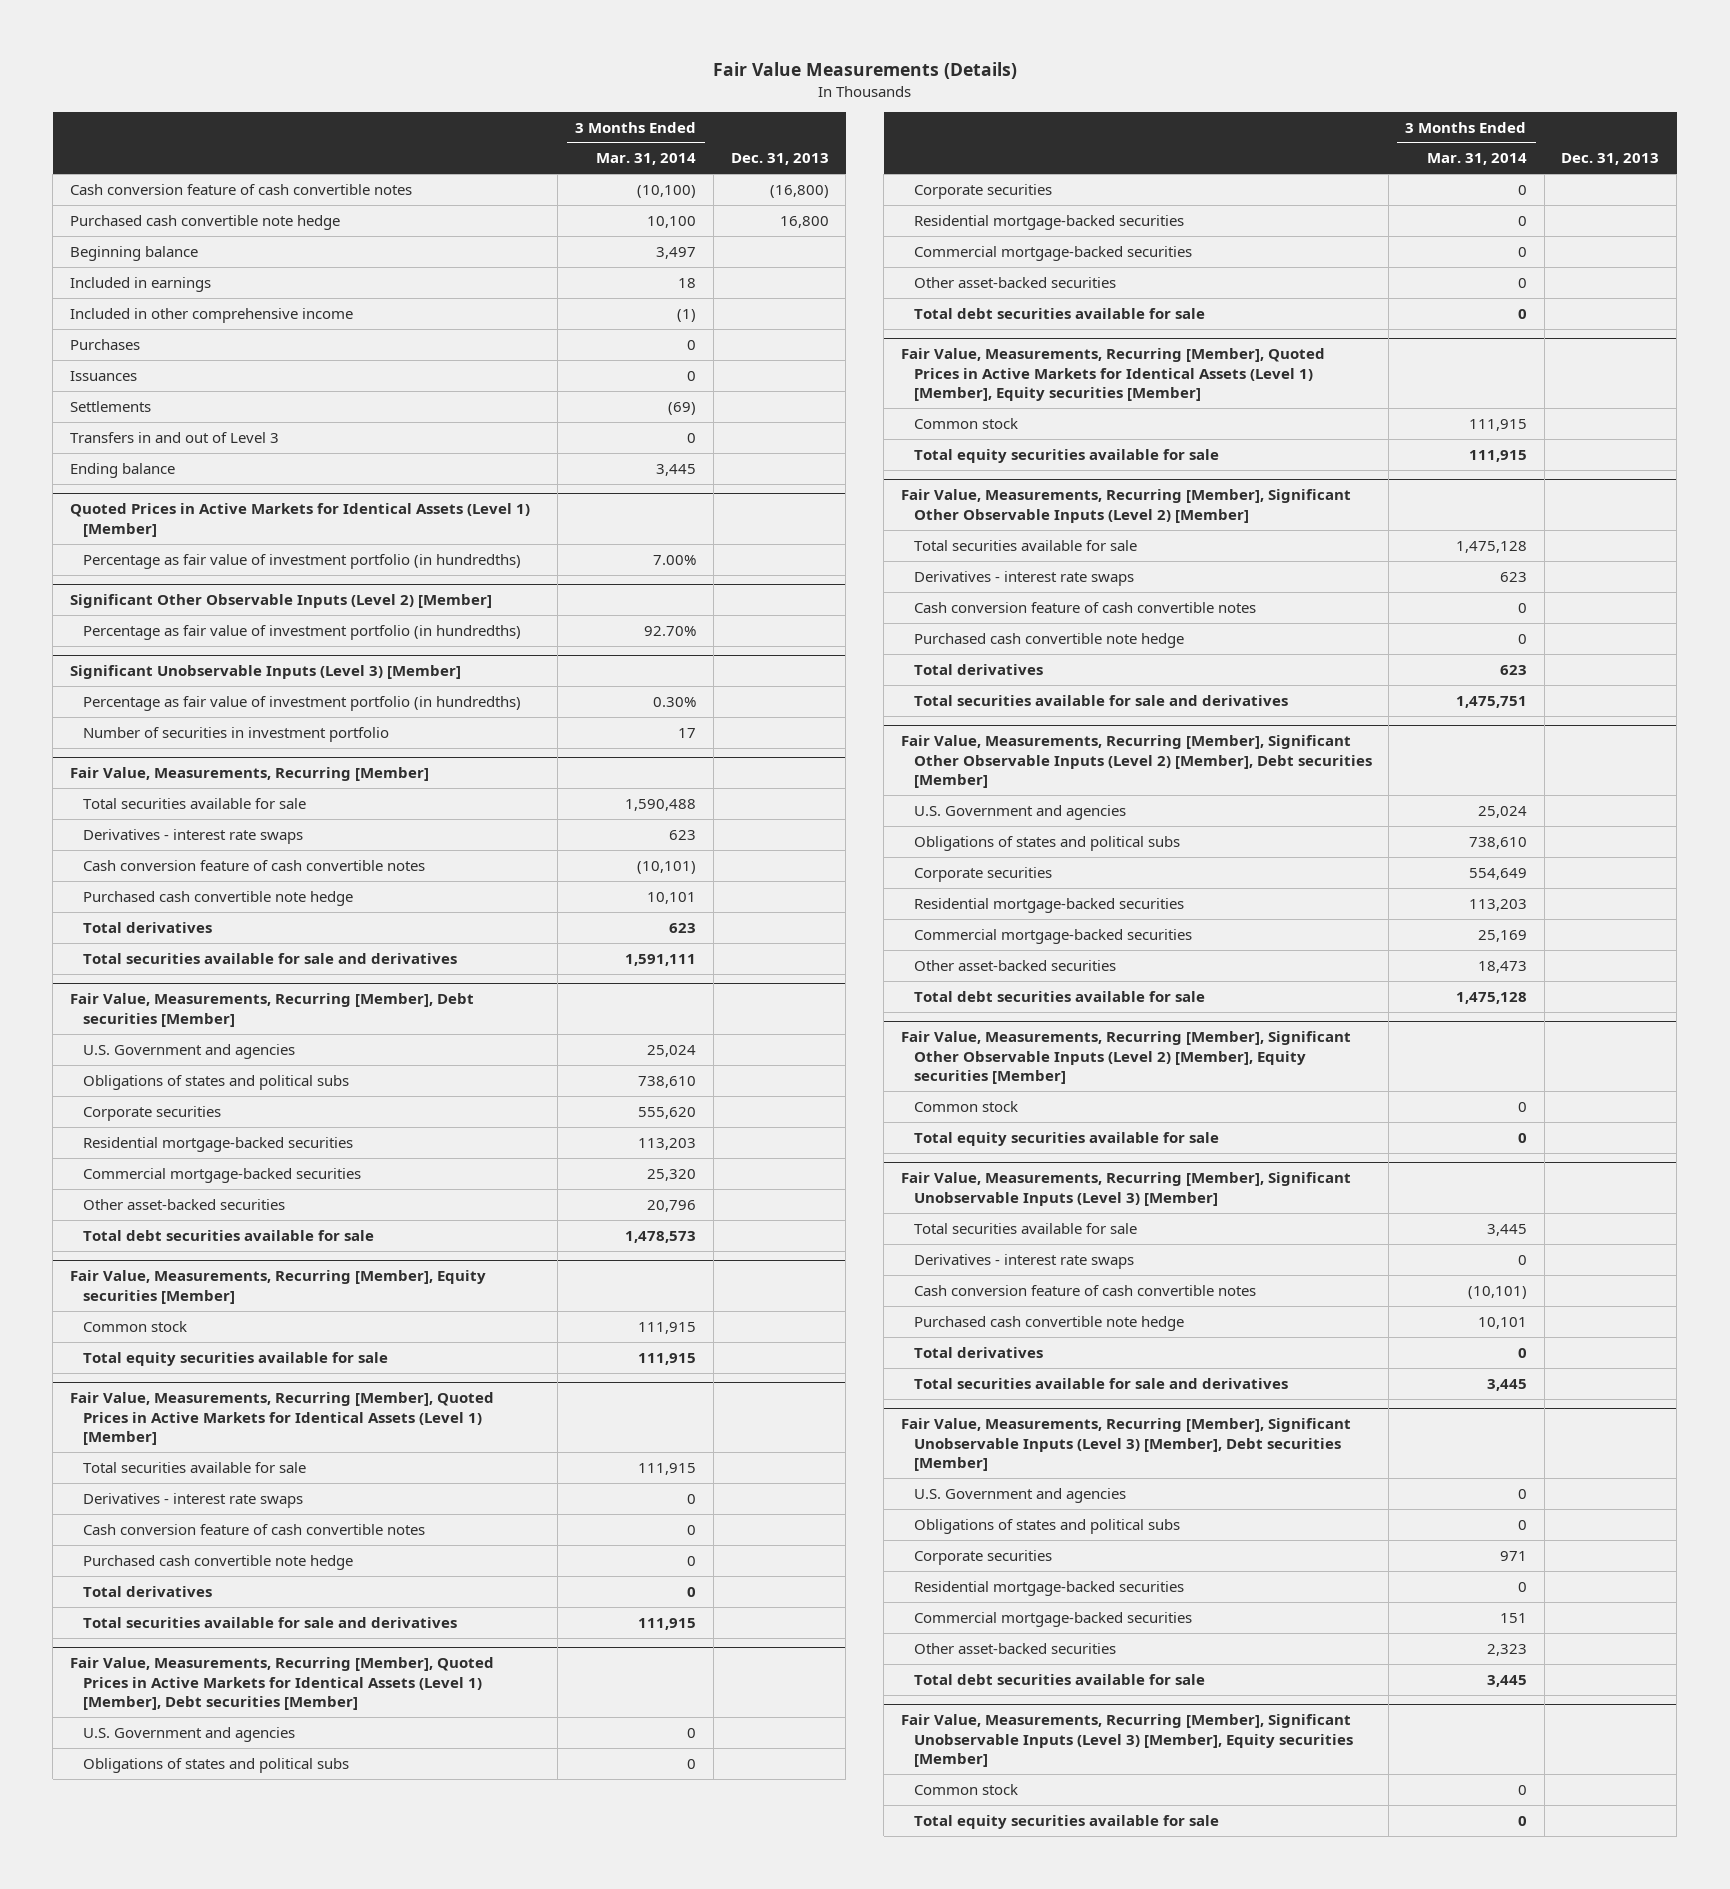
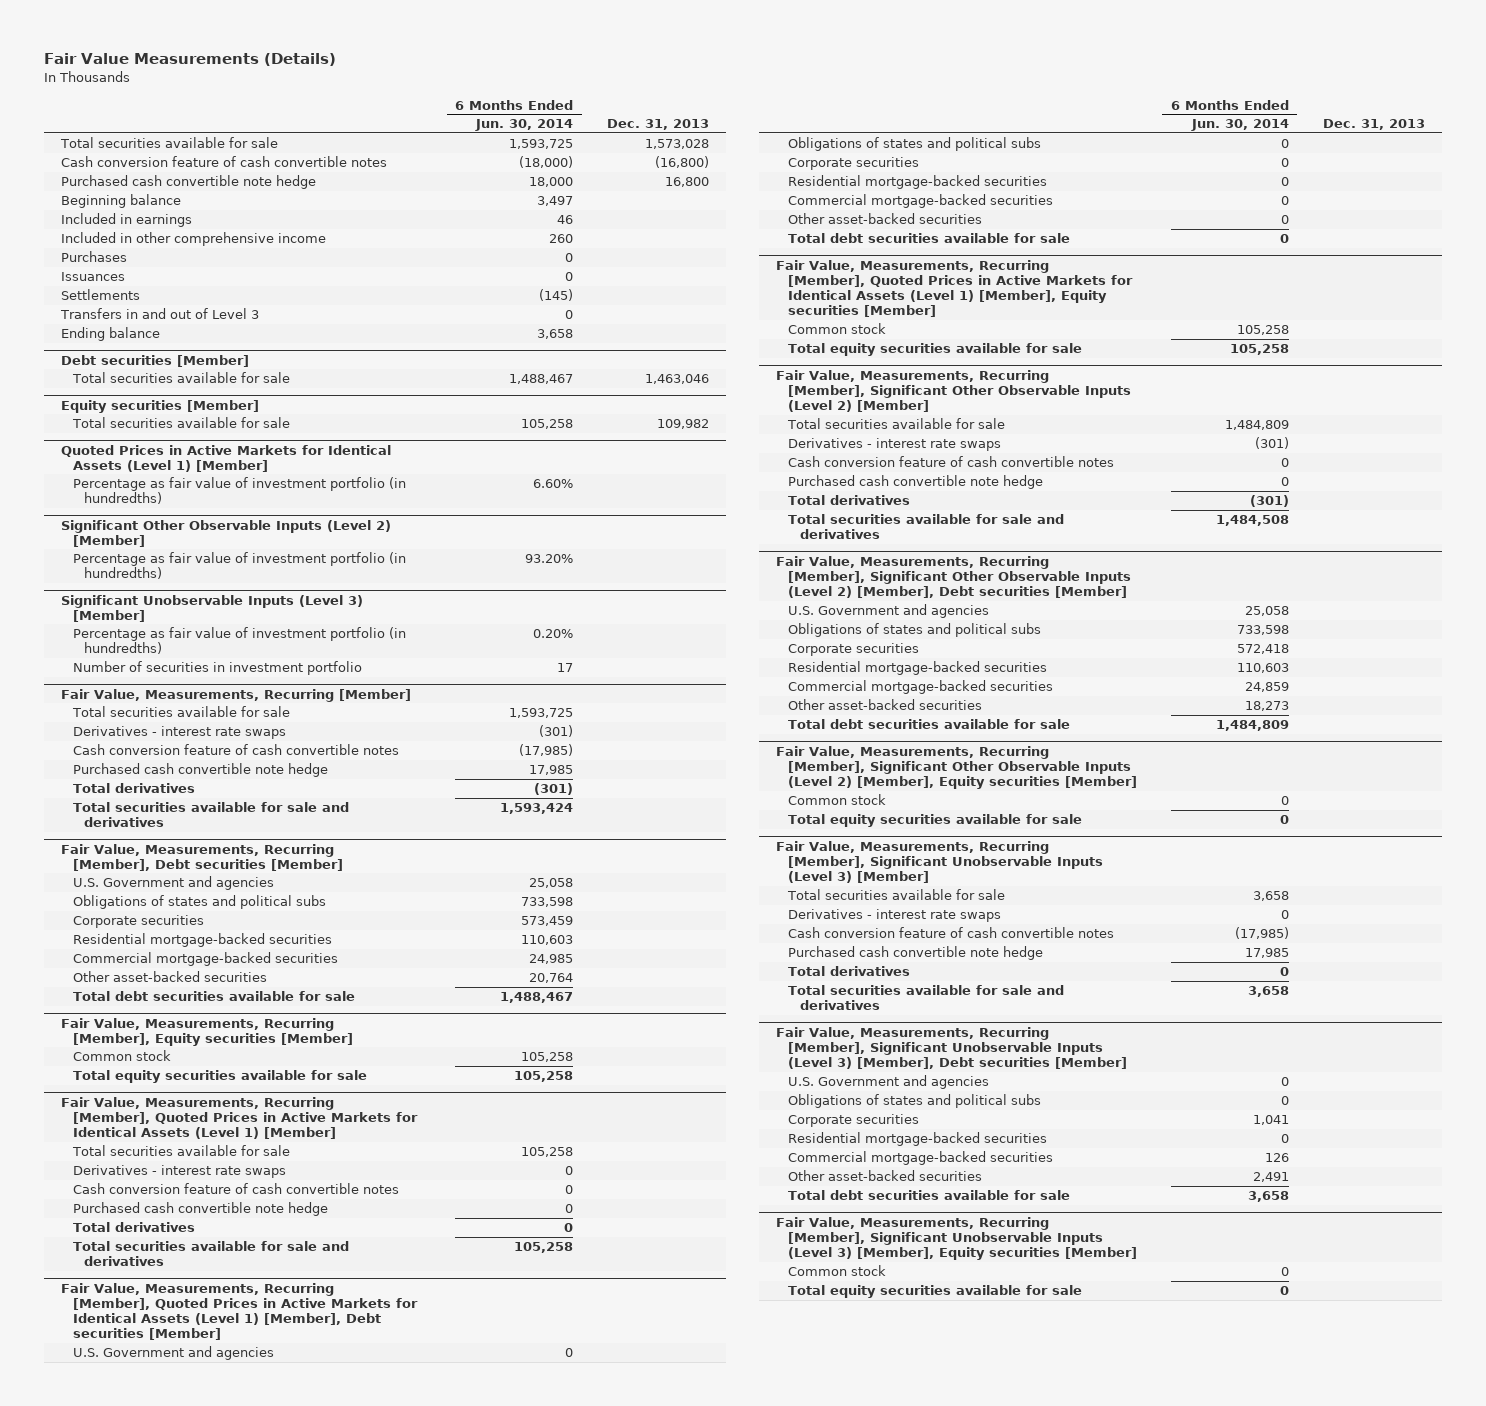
- | 3 Months Ended Mar. 31, 2014 | Dec. 31, 2013
+ | 6 Months Ended Jun. 30, 2014 | Dec. 31, 2013
+ Total securities available for sale | 1,593,725 | 1,573,028
+ Debt securities [Member]
+ Total securities available for sale | 1,488,467 | 1,463,046
+ Equity securities [Member]
+ Total securities available for sale | 105,258 | 109,982

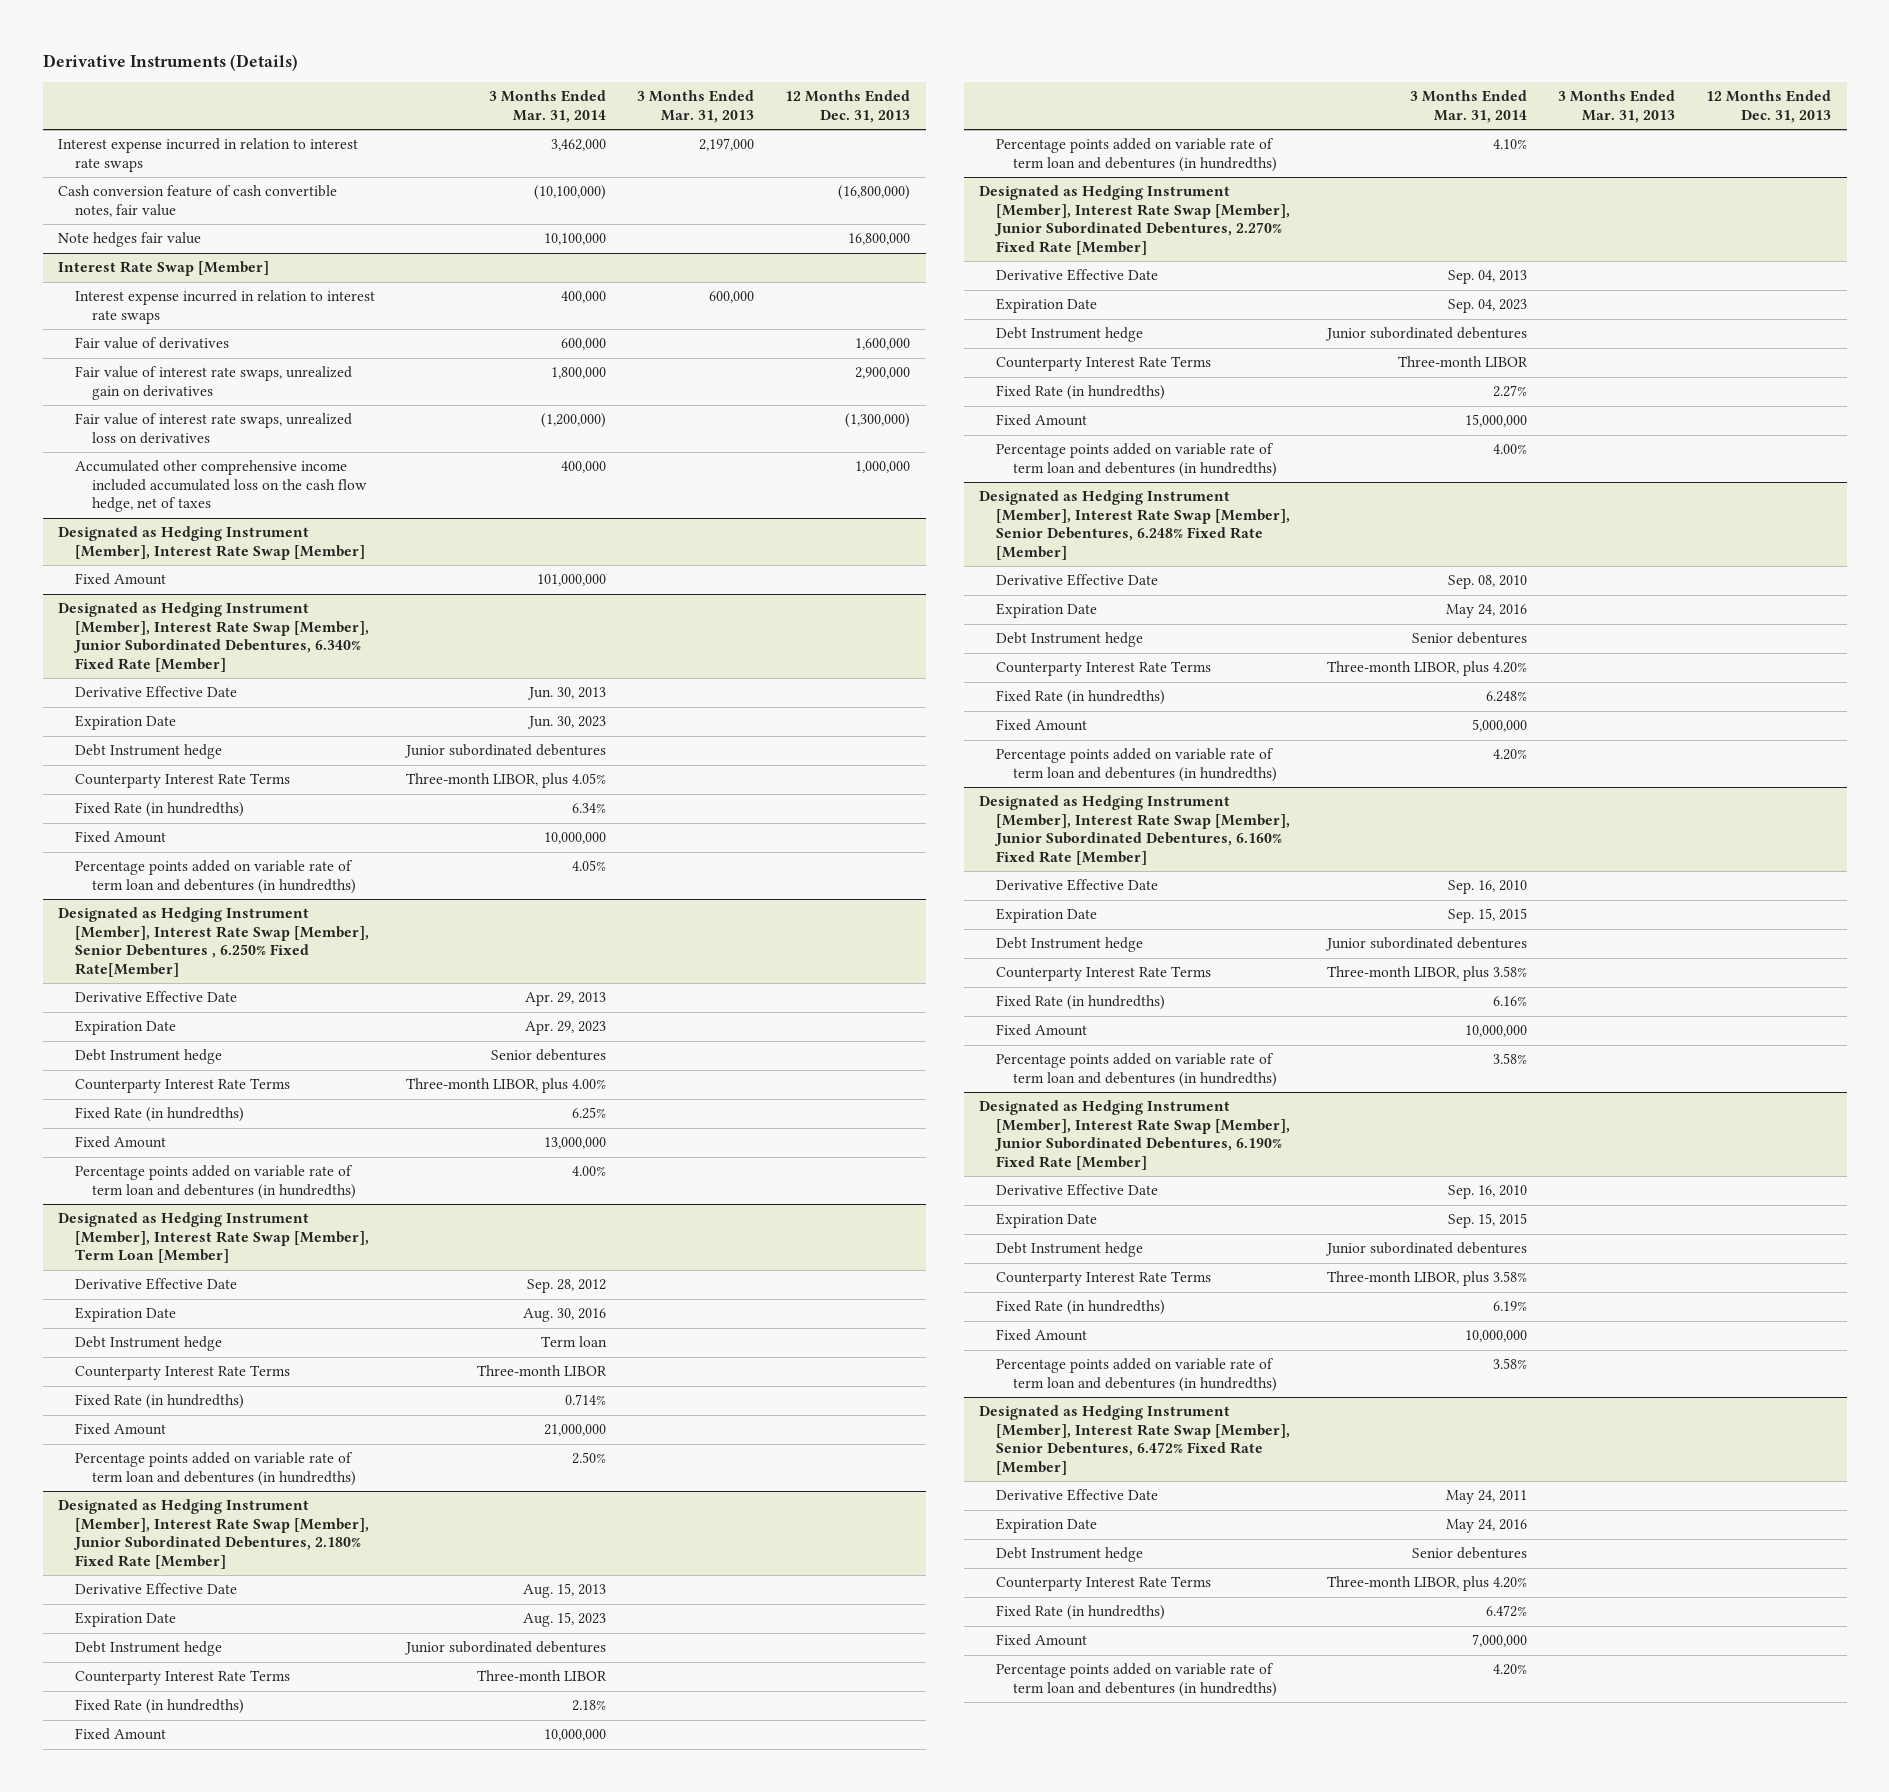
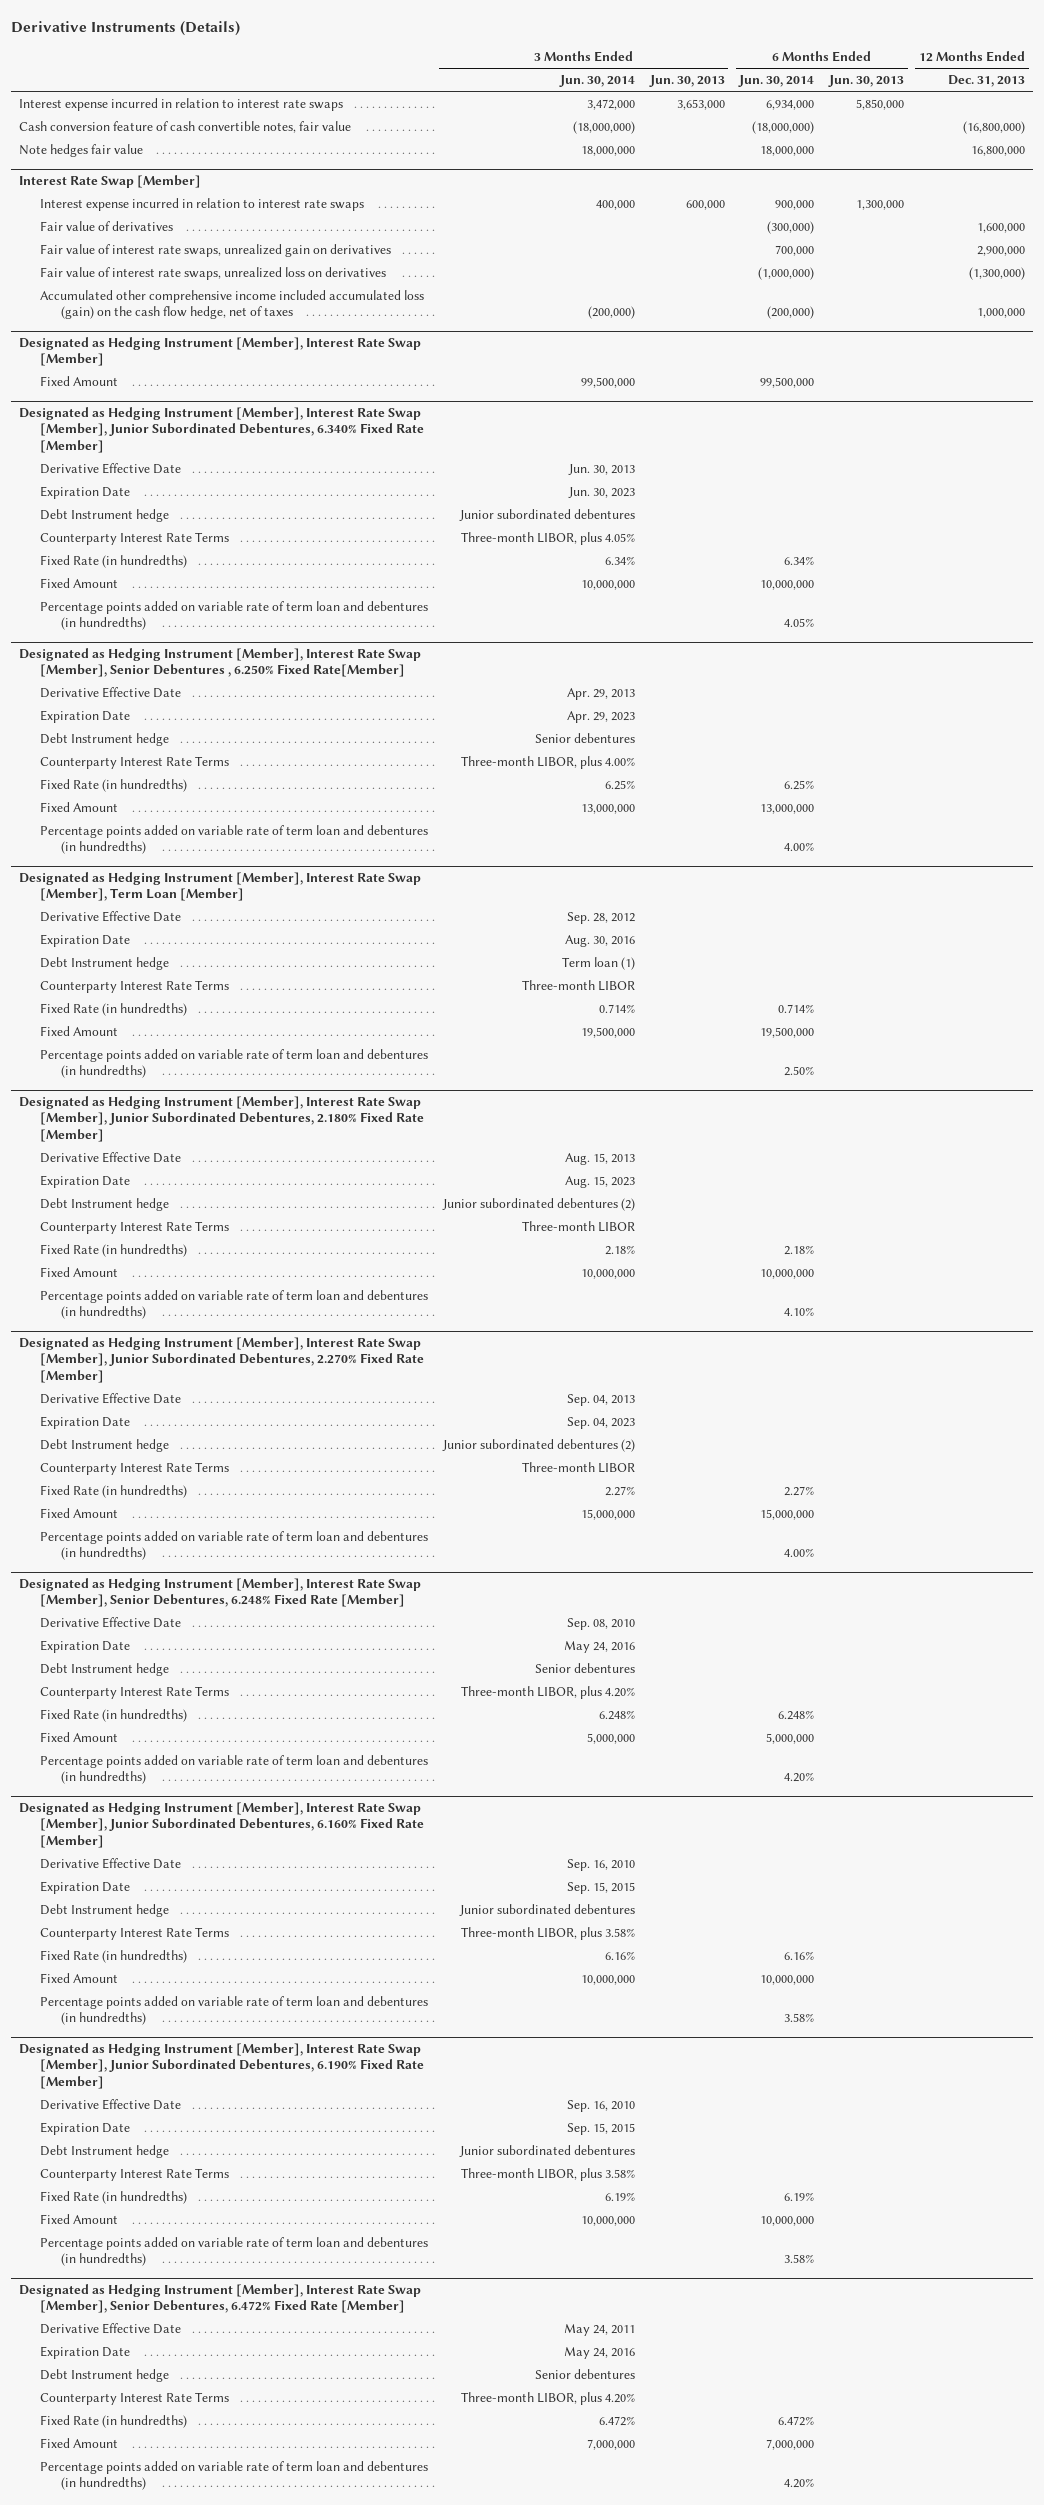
- | 3 Months Ended Mar. 31, 2014 | 3 Months Ended Mar. 31, 2013 | 12 Months Ended Dec. 31, 2013
+ | 3 Months Ended Jun. 30, 2014 | 3 Months Ended Jun. 30, 2013 | 6 Months Ended Jun. 30, 2014 | 6 Months Ended Jun. 30, 2013 | 12 Months Ended Dec. 31, 2013
@ Interest Rate Swap [Member]
- Accumulated other comprehensive income included accumulated loss on the cash flow hedge, net of taxes | 400,000 | | 1,000,000
+ Accumulated other comprehensive income included accumulated loss (gain) on the cash flow hedge, net of taxes | (200,000) | | (200,000) | | 1,000,000

